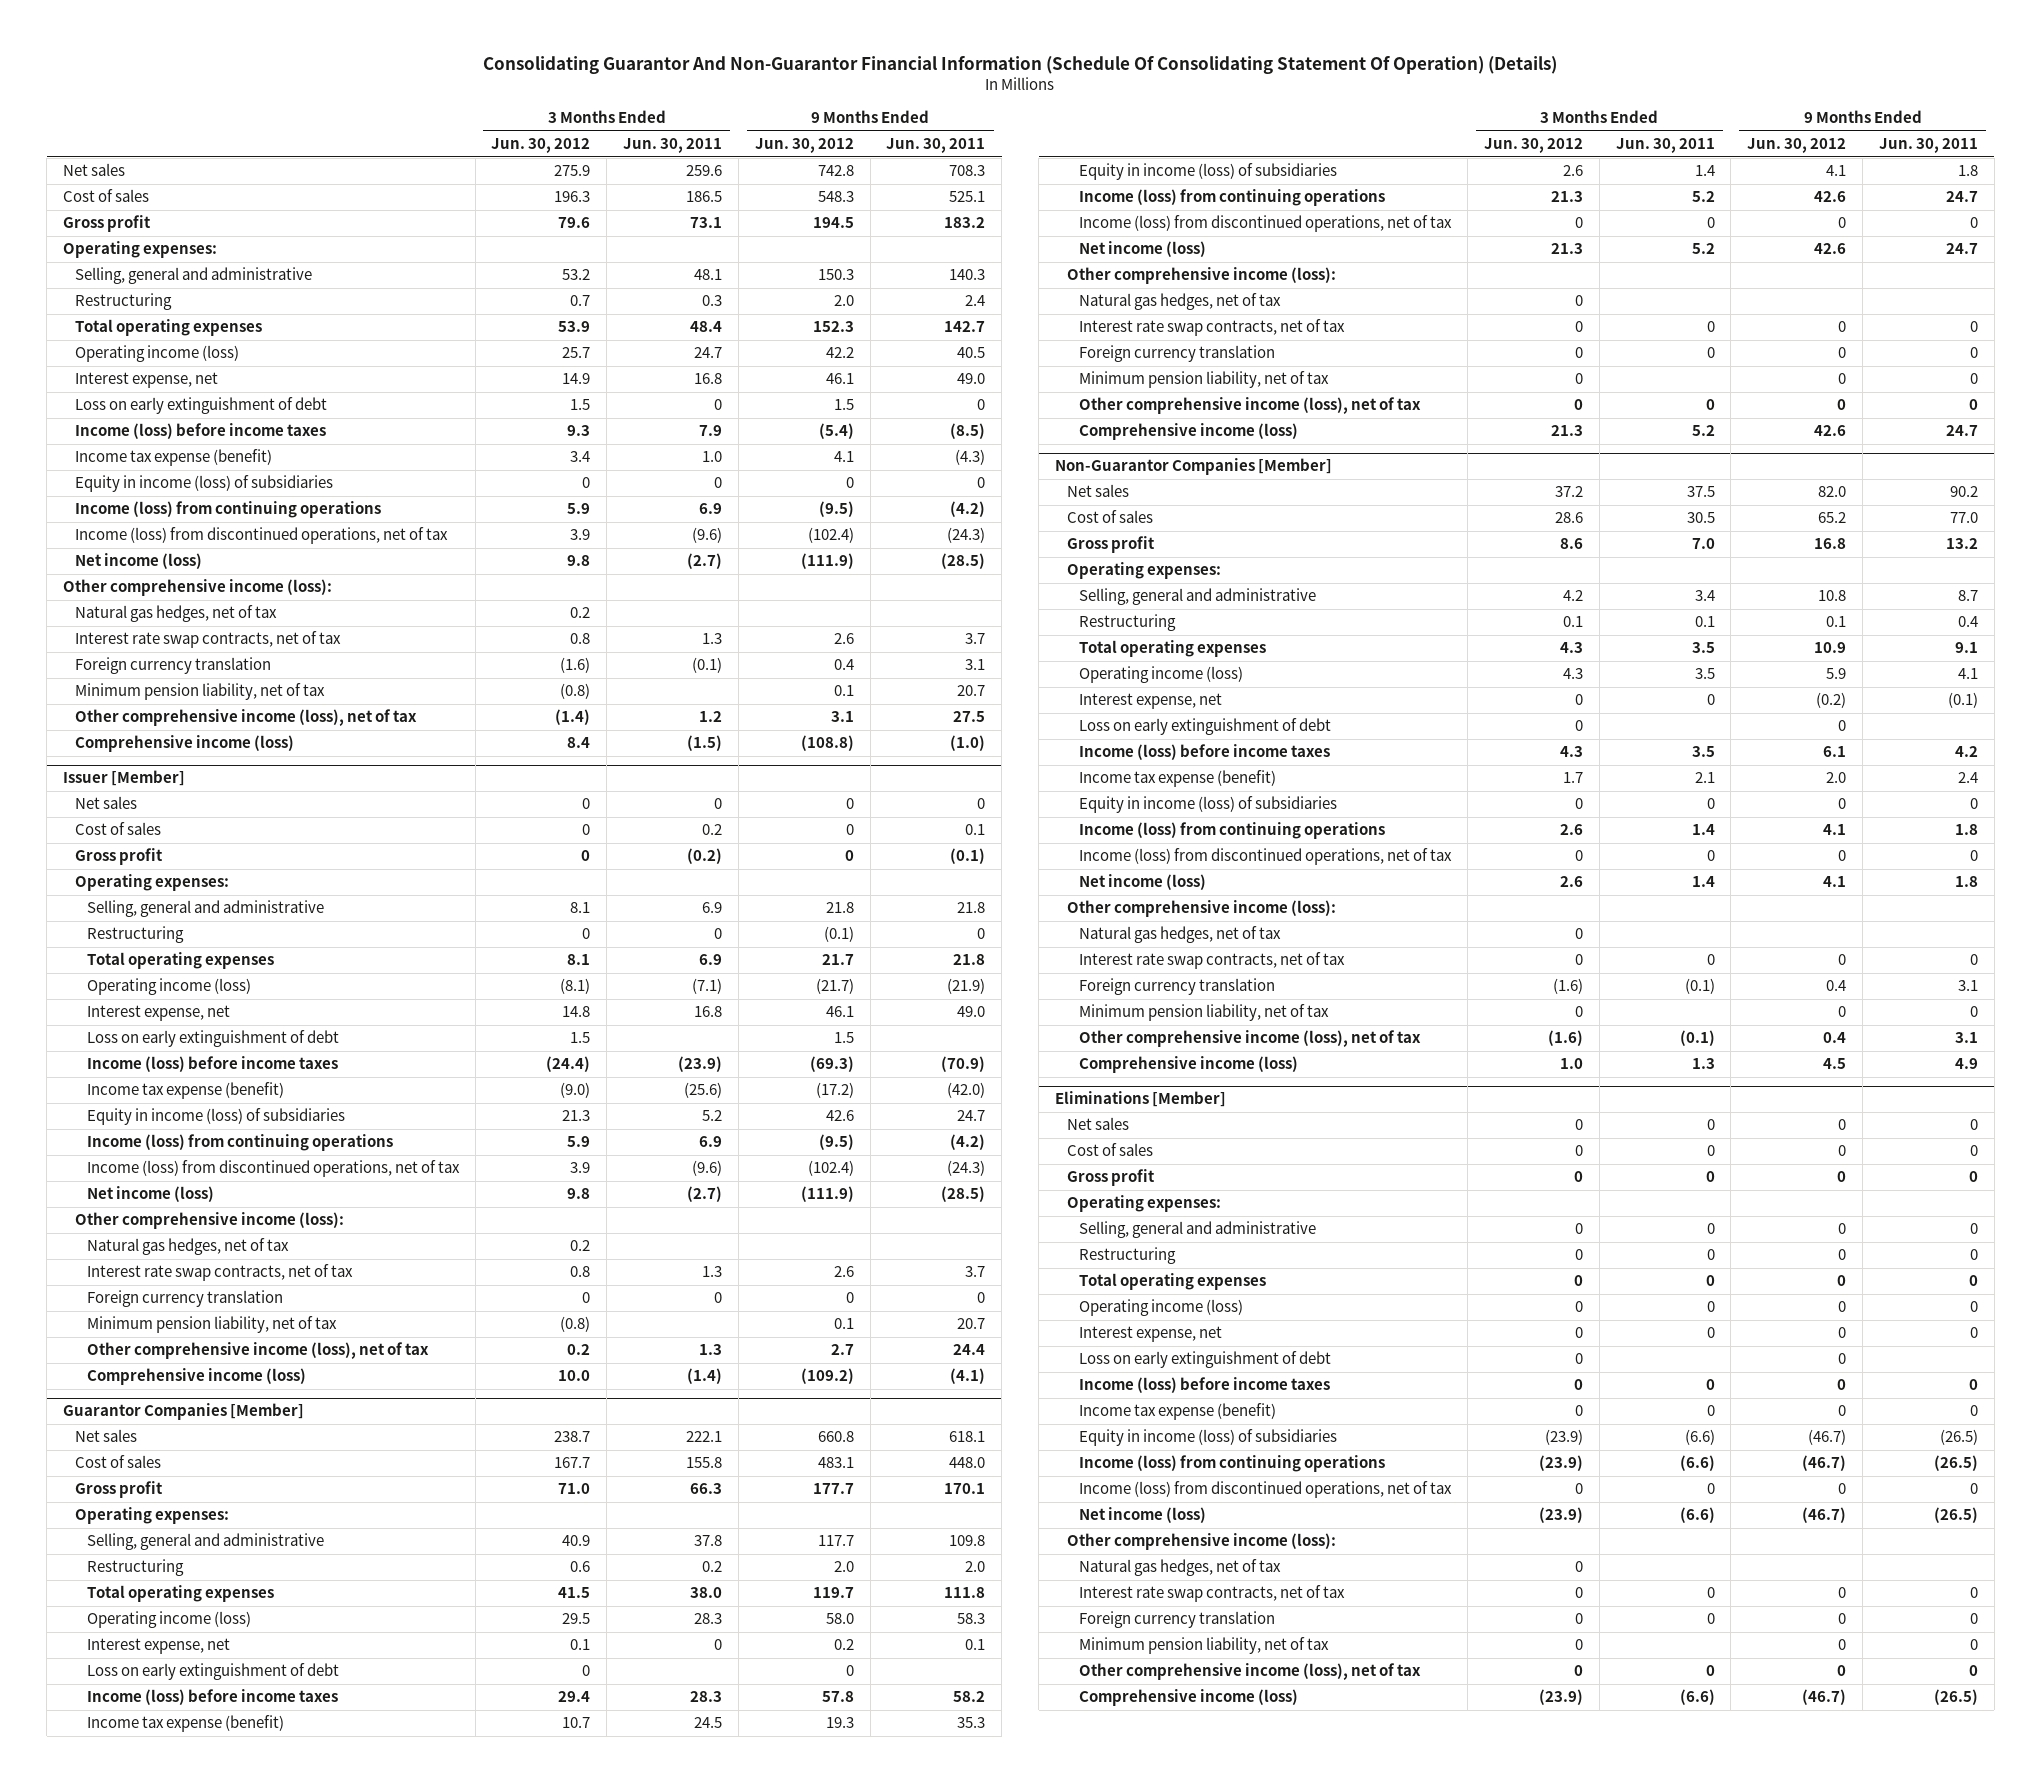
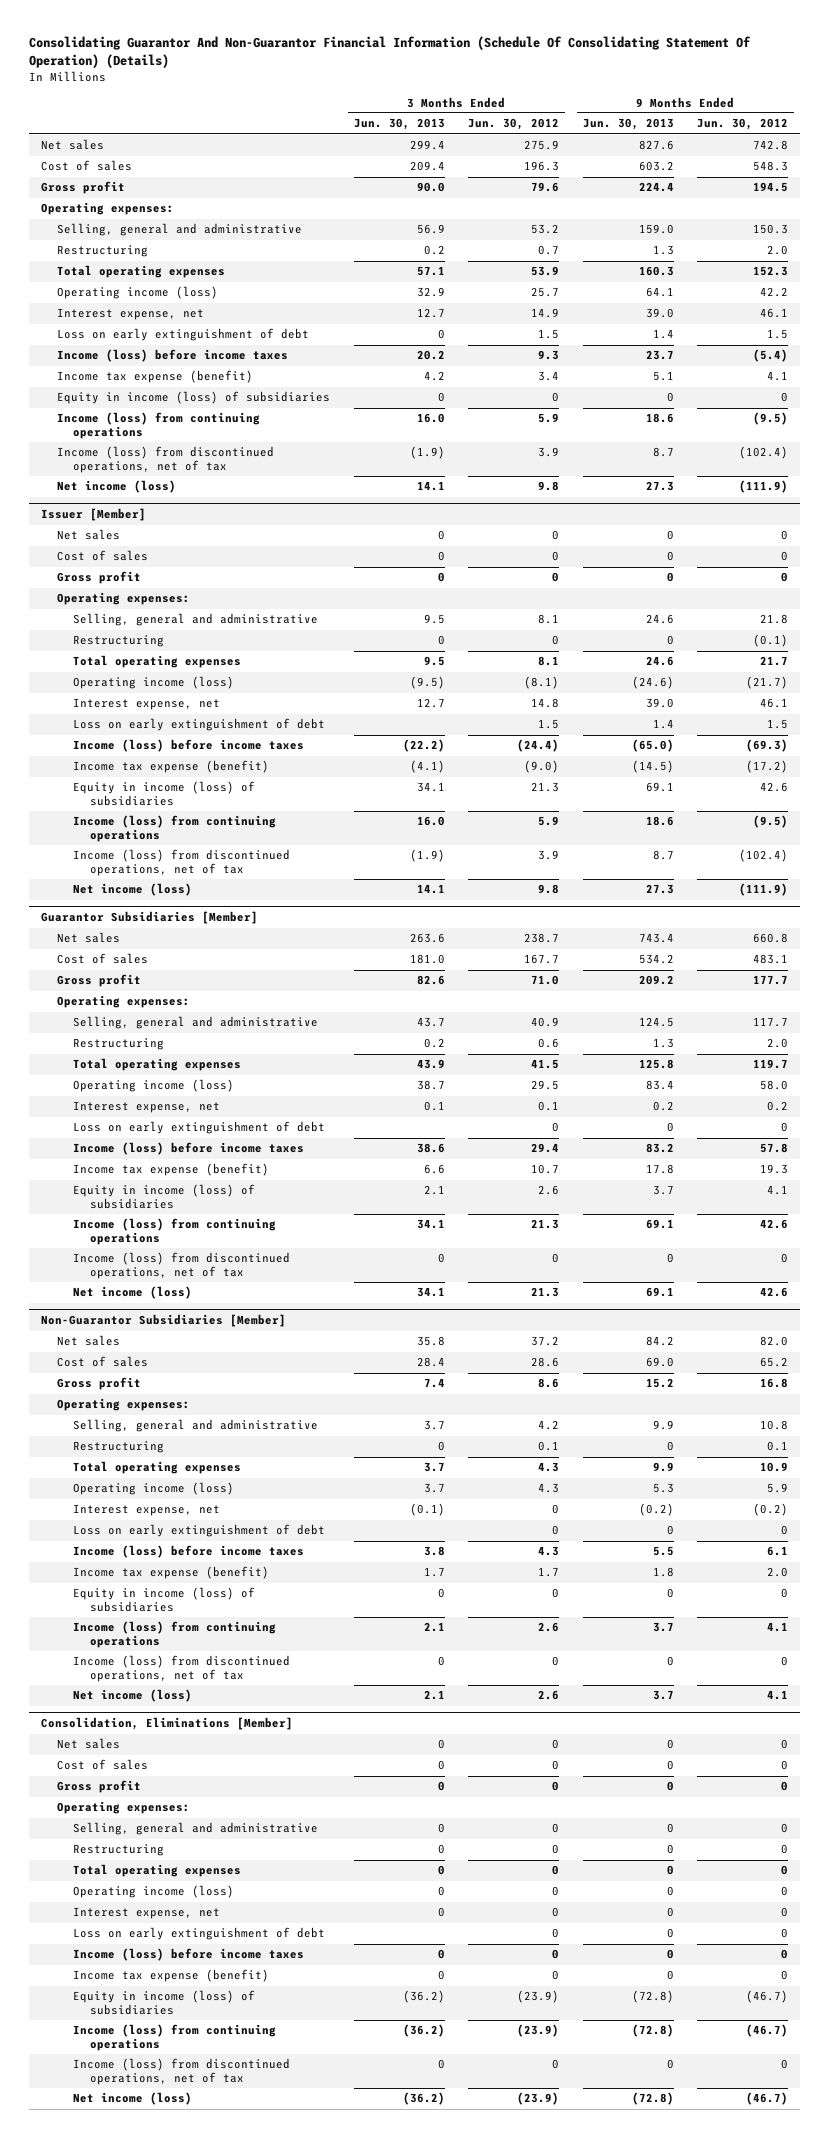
- | 3 Months Ended Jun. 30, 2012 | 3 Months Ended Jun. 30, 2011 | 9 Months Ended Jun. 30, 2012 | 9 Months Ended Jun. 30, 2011
+ | 3 Months Ended Jun. 30, 2013 | 3 Months Ended Jun. 30, 2012 | 9 Months Ended Jun. 30, 2013 | 9 Months Ended Jun. 30, 2012
- Other comprehensive income (loss):
- Natural gas hedges, net of tax | 0.2 | | |
- Interest rate swap contracts, net of tax | 0.8 | 1.3 | 2.6 | 3.7
- Foreign currency translation | (1.6) | (0.1) | 0.4 | 3.1
- Minimum pension liability, net of tax | (0.8) | | 0.1 | 20.7
- Other comprehensive income (loss), net of tax | (1.4) | 1.2 | 3.1 | 27.5
- Comprehensive income (loss) | 8.4 | (1.5) | (108.8) | (1.0)
@ Issuer [Member]
- Other comprehensive income (loss):
- Natural gas hedges, net of tax | 0.2 | | |
- Interest rate swap contracts, net of tax | 0.8 | 1.3 | 2.6 | 3.7
- Foreign currency translation | 0 | 0 | 0 | 0
- Minimum pension liability, net of tax | (0.8) | | 0.1 | 20.7
- Other comprehensive income (loss), net of tax | 0.2 | 1.3 | 2.7 | 24.4
- Comprehensive income (loss) | 10.0 | (1.4) | (109.2) | (4.1)
- Guarantor Companies [Member]
+ Guarantor Subsidiaries [Member]
- Other comprehensive income (loss):
- Natural gas hedges, net of tax | 0 | | |
- Interest rate swap contracts, net of tax | 0 | 0 | 0 | 0
- Foreign currency translation | 0 | 0 | 0 | 0
- Minimum pension liability, net of tax | 0 | | 0 | 0
- Other comprehensive income (loss), net of tax | 0 | 0 | 0 | 0
- Comprehensive income (loss) | 21.3 | 5.2 | 42.6 | 24.7
- Non-Guarantor Companies [Member]
+ Non-Guarantor Subsidiaries [Member]
- Other comprehensive income (loss):
- Natural gas hedges, net of tax | 0 | | |
- Interest rate swap contracts, net of tax | 0 | 0 | 0 | 0
- Foreign currency translation | (1.6) | (0.1) | 0.4 | 3.1
- Minimum pension liability, net of tax | 0 | | 0 | 0
- Other comprehensive income (loss), net of tax | (1.6) | (0.1) | 0.4 | 3.1
- Comprehensive income (loss) | 1.0 | 1.3 | 4.5 | 4.9
- Eliminations [Member]
+ Consolidation, Eliminations [Member]
- Other comprehensive income (loss):
- Natural gas hedges, net of tax | 0 | | |
- Interest rate swap contracts, net of tax | 0 | 0 | 0 | 0
- Foreign currency translation | 0 | 0 | 0 | 0
- Minimum pension liability, net of tax | 0 | | 0 | 0
- Other comprehensive income (loss), net of tax | 0 | 0 | 0 | 0
- Comprehensive income (loss) | (23.9) | (6.6) | (46.7) | (26.5)

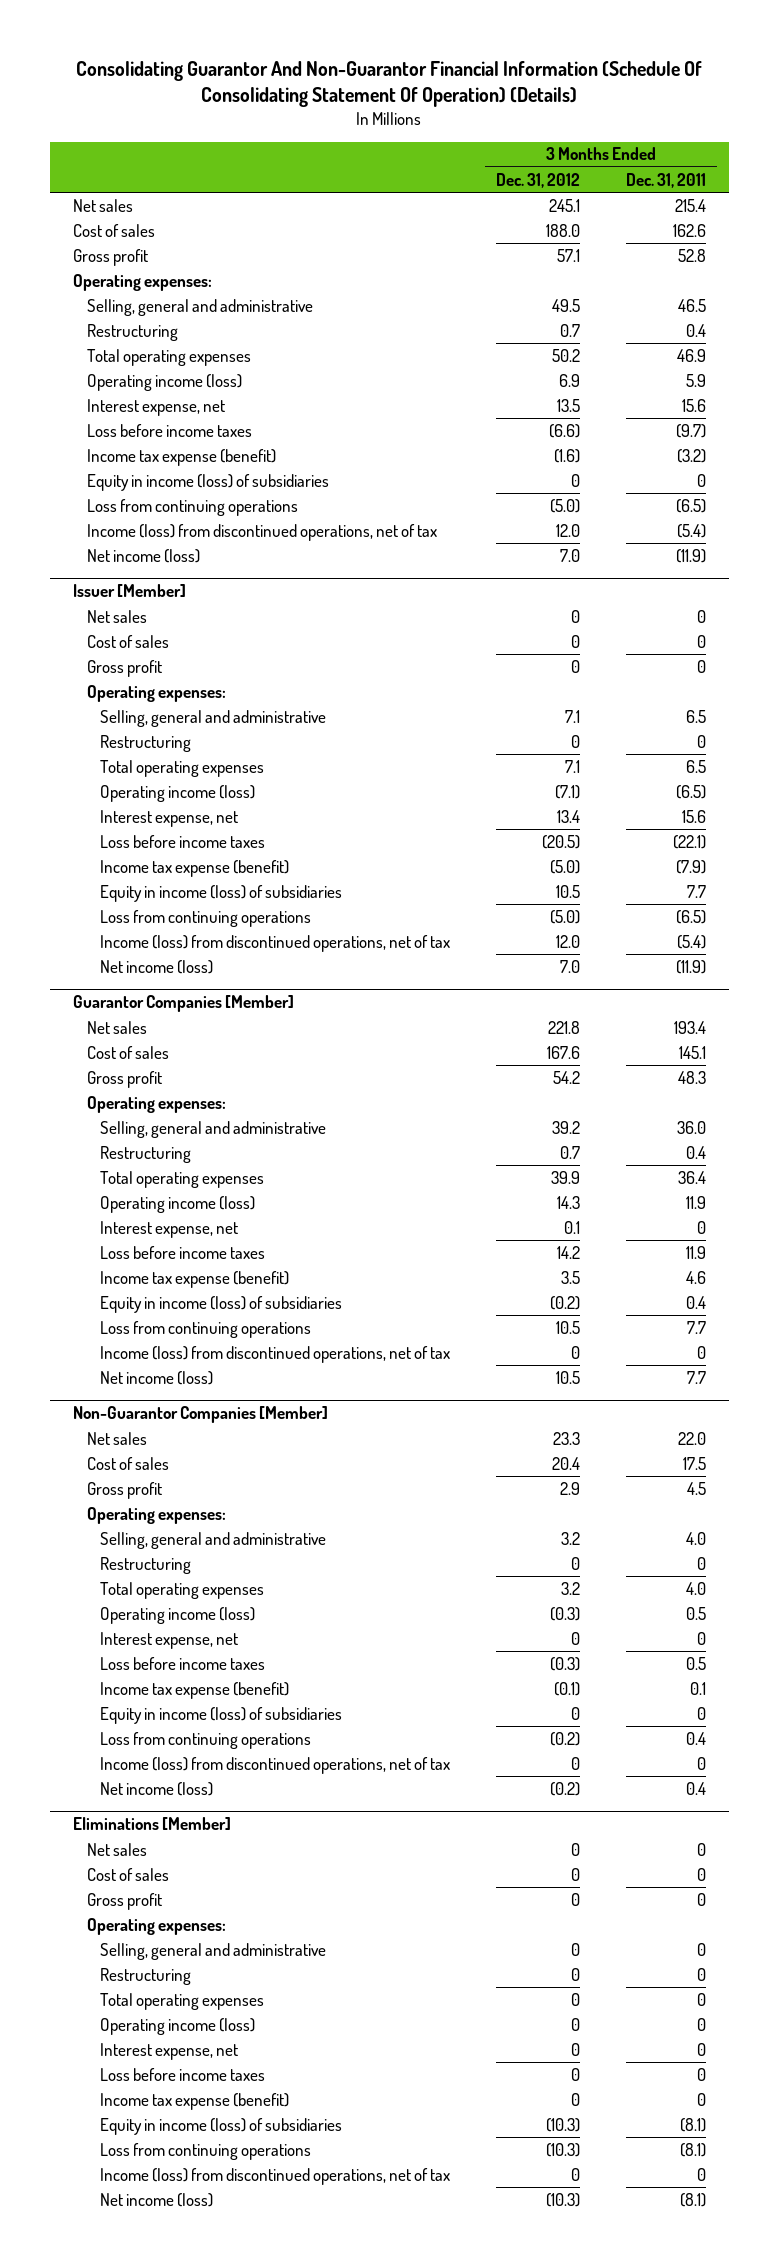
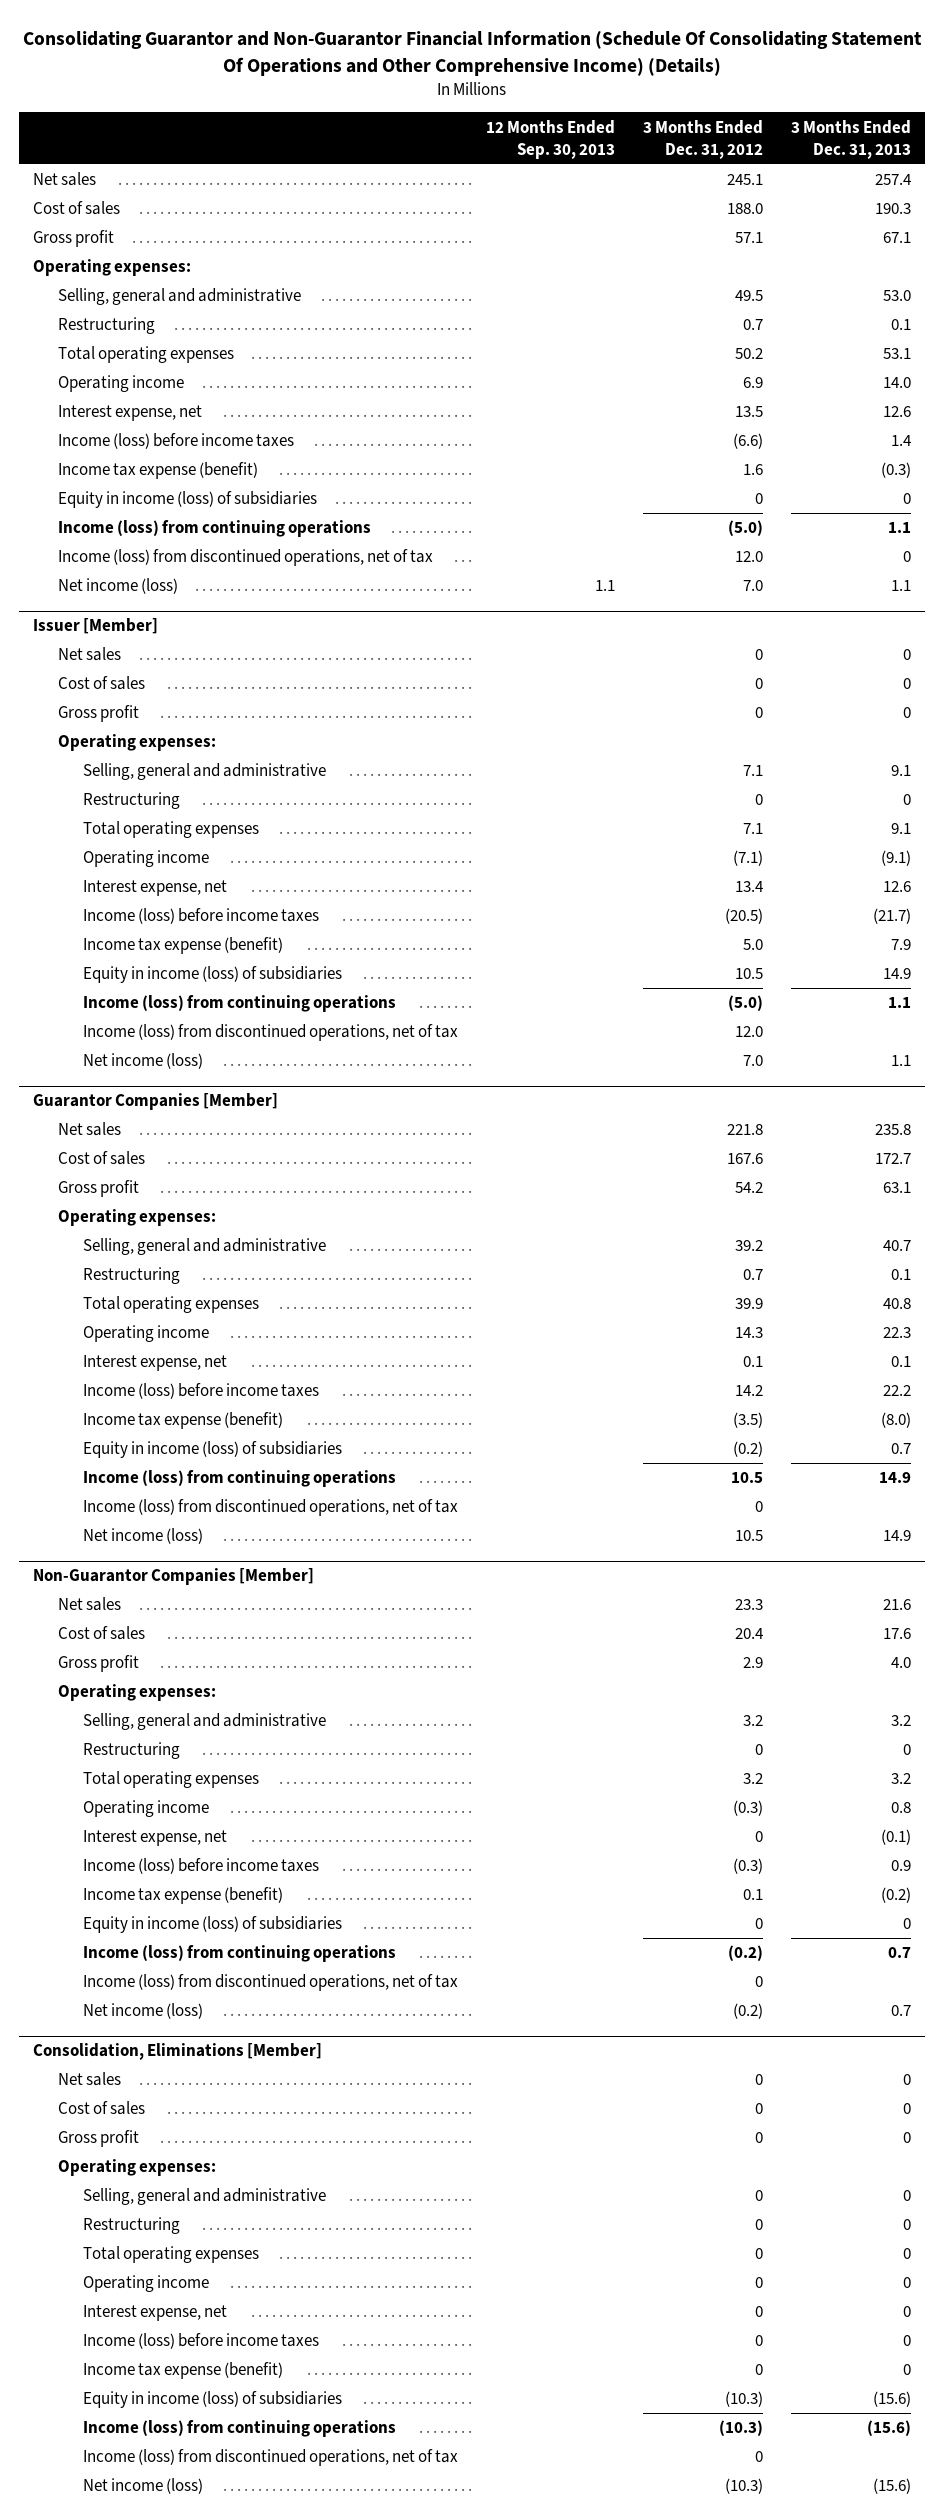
- Consolidating Guarantor And Non-Guarantor Financial Information (Schedule Of Consolidating Statement Of Operation) (Details)
+ Consolidating Guarantor and Non-Guarantor Financial Information (Schedule Of Consolidating Statement Of Operations and Other Comprehensive Income) (Details)
- | 3 Months Ended Dec. 31, 2012 | 3 Months Ended Dec. 31, 2011
+ | 12 Months Ended Sep. 30, 2013 | 3 Months Ended Dec. 31, 2012 | 3 Months Ended Dec. 31, 2013
- Operating income (loss) | 6.9 | 5.9
+ Operating income | | 6.9 | 14.0
- Loss before income taxes | (6.6) | (9.7)
- Income tax expense (benefit) | (1.6) | (3.2)
+ Income (loss) before income taxes | | (6.6) | 1.4
+ Income tax expense (benefit) | | 1.6 | (0.3)
- Loss from continuing operations | (5.0) | (6.5)
+ Income (loss) from continuing operations | | (5.0) | 1.1
@ Issuer [Member]
- Operating income (loss) | (7.1) | (6.5)
+ Operating income | | (7.1) | (9.1)
- Loss before income taxes | (20.5) | (22.1)
- Income tax expense (benefit) | (5.0) | (7.9)
+ Income (loss) before income taxes | | (20.5) | (21.7)
+ Income tax expense (benefit) | | 5.0 | 7.9
- Loss from continuing operations | (5.0) | (6.5)
+ Income (loss) from continuing operations | | (5.0) | 1.1
@ Guarantor Companies [Member]
- Operating income (loss) | 14.3 | 11.9
+ Operating income | | 14.3 | 22.3
- Loss before income taxes | 14.2 | 11.9
- Income tax expense (benefit) | 3.5 | 4.6
+ Income (loss) before income taxes | | 14.2 | 22.2
+ Income tax expense (benefit) | | (3.5) | (8.0)
- Loss from continuing operations | 10.5 | 7.7
+ Income (loss) from continuing operations | | 10.5 | 14.9
@ Non-Guarantor Companies [Member]
- Operating income (loss) | (0.3) | 0.5
+ Operating income | | (0.3) | 0.8
- Loss before income taxes | (0.3) | 0.5
- Income tax expense (benefit) | (0.1) | 0.1
+ Income (loss) before income taxes | | (0.3) | 0.9
+ Income tax expense (benefit) | | 0.1 | (0.2)
- Loss from continuing operations | (0.2) | 0.4
+ Income (loss) from continuing operations | | (0.2) | 0.7
- Eliminations [Member]
+ Consolidation, Eliminations [Member]
- Operating income (loss) | 0 | 0
+ Operating income | | 0 | 0
- Loss before income taxes | 0 | 0
+ Income (loss) before income taxes | | 0 | 0
- Loss from continuing operations | (10.3) | (8.1)
+ Income (loss) from continuing operations | | (10.3) | (15.6)

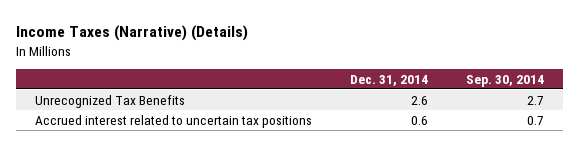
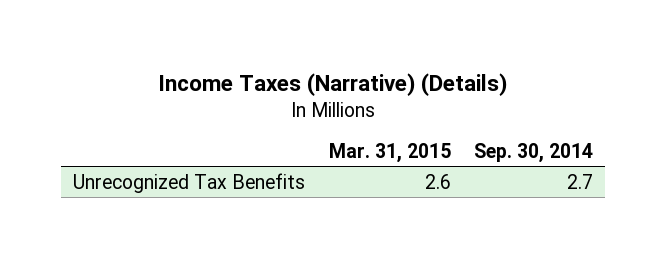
- | Dec. 31, 2014 | Sep. 30, 2014
+ | Mar. 31, 2015 | Sep. 30, 2014
- Accrued interest related to uncertain tax positions | 0.6 | 0.7

